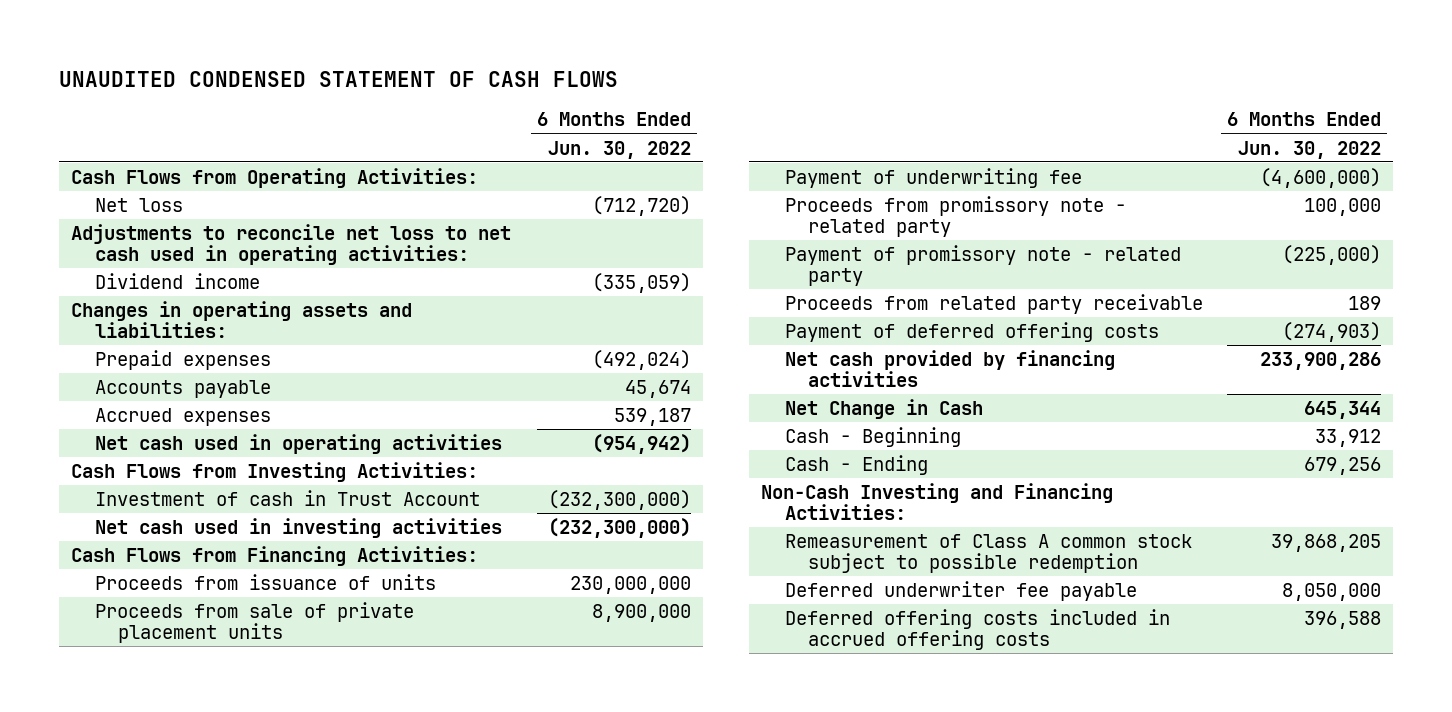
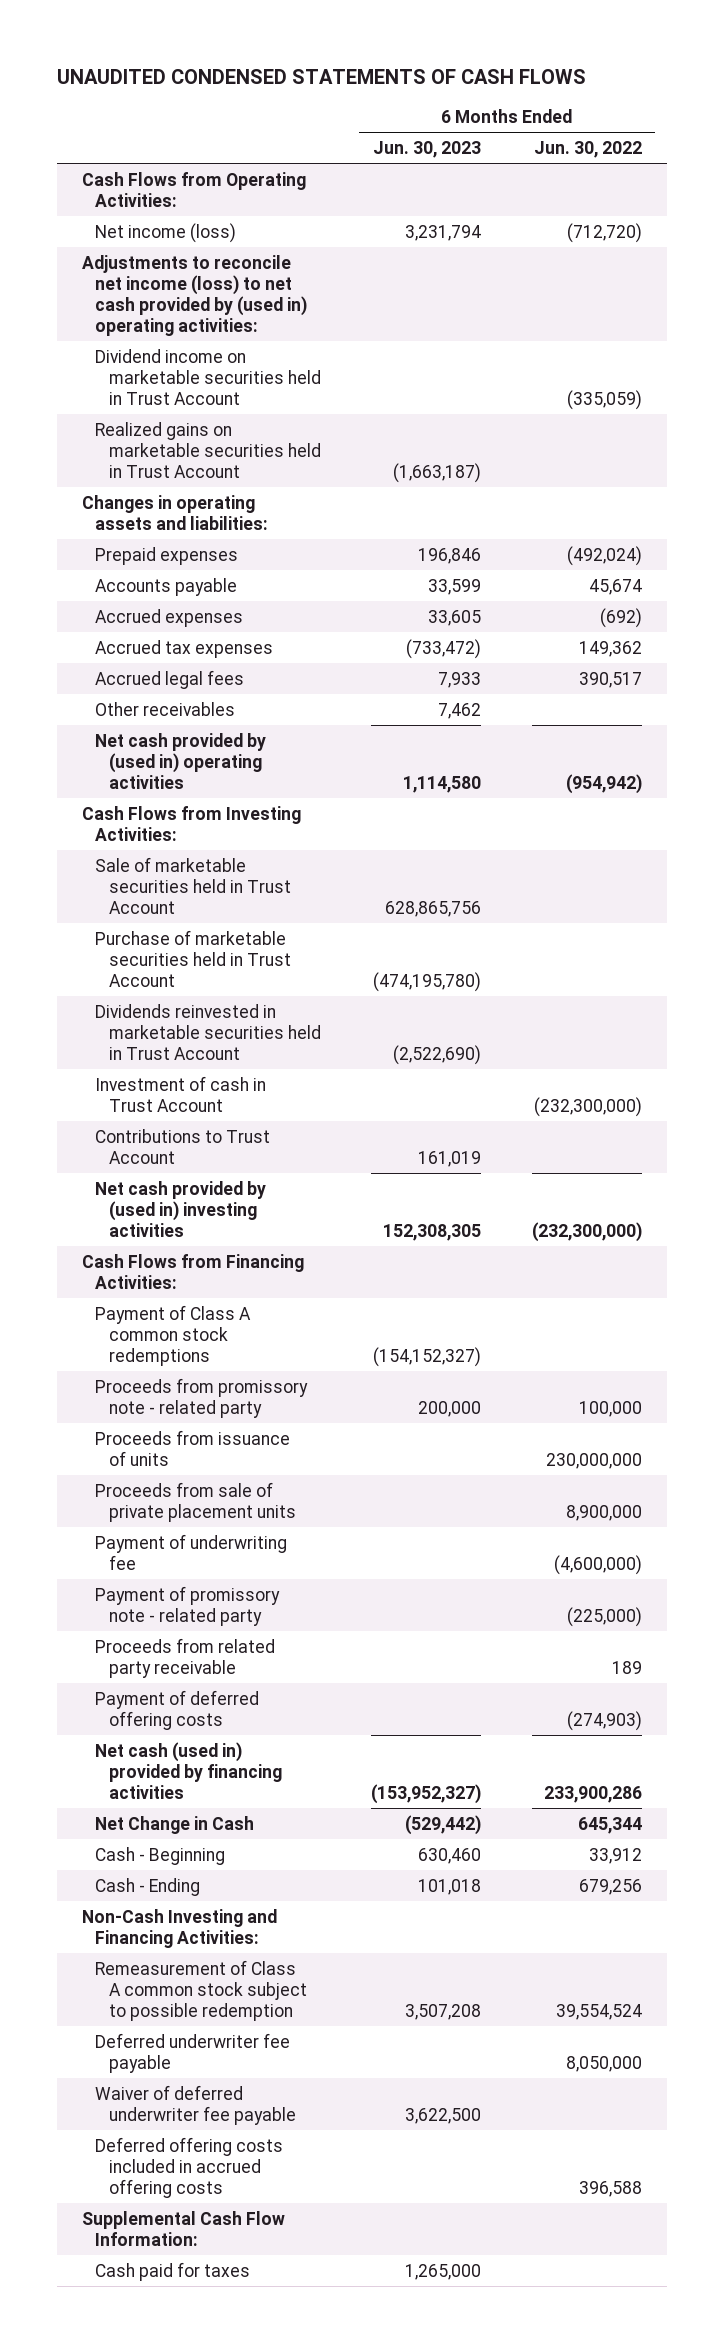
- UNAUDITED CONDENSED STATEMENT OF CASH FLOWS
+ UNAUDITED CONDENSED STATEMENTS OF CASH FLOWS
- | 6 Months Ended Jun. 30, 2022
+ | 6 Months Ended Jun. 30, 2023 | 6 Months Ended Jun. 30, 2022
- Net loss | (712,720)
- Adjustments to reconcile net loss to net cash used in operating activities:
- Dividend income | (335,059)
+ Net income (loss) | 3,231,794 | (712,720)
+ Adjustments to reconcile net income (loss) to net cash provided by (used in) operating activities:
+ Dividend income on marketable securities held in Trust Account | | (335,059)
+ Realized gains on marketable securities held in Trust Account | (1,663,187) |
- Accrued expenses | 539,187
- Net cash used in operating activities | (954,942)
+ Accrued expenses | 33,605 | (692)
+ Accrued tax expenses | (733,472) | 149,362
+ Accrued legal fees | 7,933 | 390,517
+ Other receivables | 7,462 |
+ Net cash provided by (used in) operating activities | 1,114,580 | (954,942)
+ Sale of marketable securities held in Trust Account | 628,865,756 |
+ Purchase of marketable securities held in Trust Account | (474,195,780) |
+ Dividends reinvested in marketable securities held in Trust Account | (2,522,690) |
- Net cash used in investing activities | (232,300,000)
+ Contributions to Trust Account | 161,019 |
+ Net cash provided by (used in) investing activities | 152,308,305 | (232,300,000)
+ Payment of Class A common stock redemptions | (154,152,327) |
moved up: Proceeds from promissory note - related party | 200,000 | 100,000
- Net cash provided by financing activities | 233,900,286
+ Net cash (used in) provided by financing activities | (153,952,327) | 233,900,286
- Remeasurement of Class A common stock subject to possible redemption | 39,868,205
+ Remeasurement of Class A common stock subject to possible redemption | 3,507,208 | 39,554,524
+ Waiver of deferred underwriter fee payable | 3,622,500 |
+ Supplemental Cash Flow Information:
+ Cash paid for taxes | 1,265,000 |

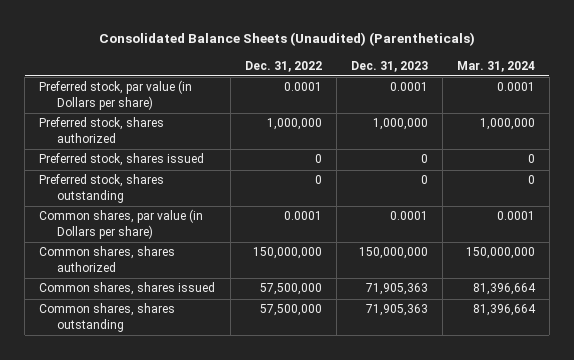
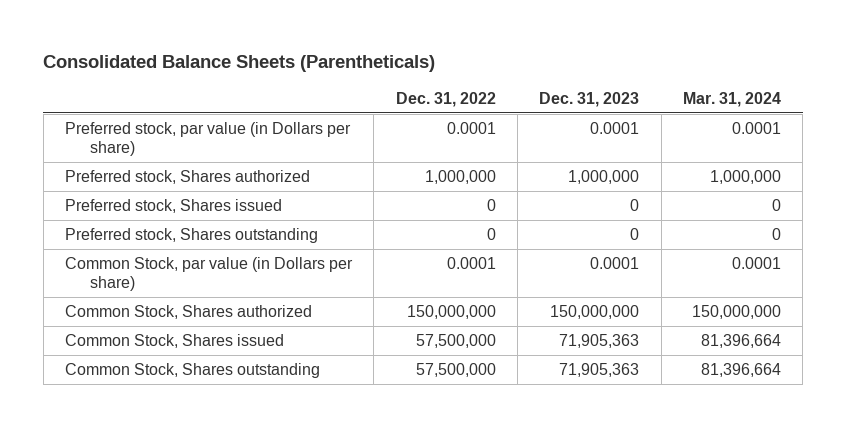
- Consolidated Balance Sheets (Unaudited) (Parentheticals)
+ Consolidated Balance Sheets (Parentheticals)
- Preferred stock, shares authorized | 1,000,000 | 1,000,000 | 1,000,000
- Preferred stock, shares issued | 0 | 0 | 0
- Preferred stock, shares outstanding | 0 | 0 | 0
- Common shares, par value (in Dollars per share) | 0.0001 | 0.0001 | 0.0001
- Common shares, shares authorized | 150,000,000 | 150,000,000 | 150,000,000
- Common shares, shares issued | 57,500,000 | 71,905,363 | 81,396,664
- Common shares, shares outstanding | 57,500,000 | 71,905,363 | 81,396,664
+ Preferred stock, Shares authorized | 1,000,000 | 1,000,000 | 1,000,000
+ Preferred stock, Shares issued | 0 | 0 | 0
+ Preferred stock, Shares outstanding | 0 | 0 | 0
+ Common Stock, par value (in Dollars per share) | 0.0001 | 0.0001 | 0.0001
+ Common Stock, Shares authorized | 150,000,000 | 150,000,000 | 150,000,000
+ Common Stock, Shares issued | 57,500,000 | 71,905,363 | 81,396,664
+ Common Stock, Shares outstanding | 57,500,000 | 71,905,363 | 81,396,664

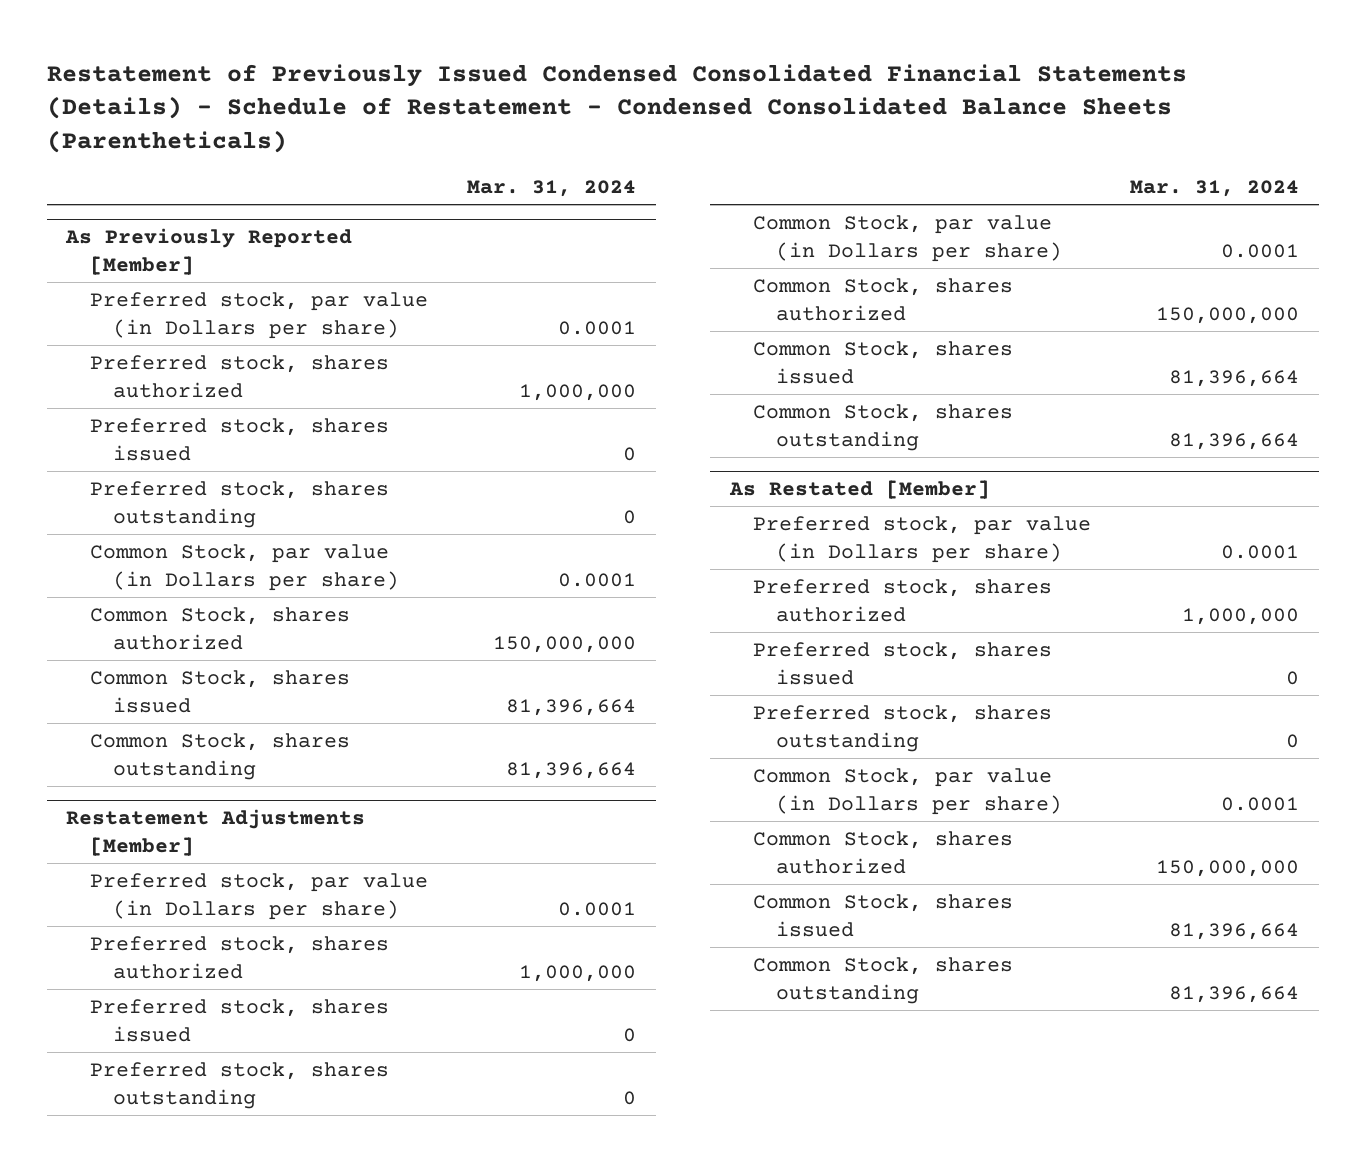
- Consolidated Balance Sheets (Parentheticals)
+ Restatement of Previously Issued Condensed Consolidated Financial Statements (Details) - Schedule of Restatement - Condensed Consolidated Balance Sheets (Parentheticals)
- | Dec. 31, 2022 | Dec. 31, 2023 | Mar. 31, 2024
+ | Mar. 31, 2024
+ As Previously Reported [Member]
- Preferred stock, Shares authorized | 1,000,000 | 1,000,000 | 1,000,000
- Preferred stock, Shares issued | 0 | 0 | 0
- Preferred stock, Shares outstanding | 0 | 0 | 0
+ Preferred stock, shares authorized | 1,000,000
+ Preferred stock, shares issued | 0
+ Preferred stock, shares outstanding | 0
- Common Stock, Shares authorized | 150,000,000 | 150,000,000 | 150,000,000
- Common Stock, Shares issued | 57,500,000 | 71,905,363 | 81,396,664
- Common Stock, Shares outstanding | 57,500,000 | 71,905,363 | 81,396,664
+ Common Stock, shares authorized | 150,000,000
+ Common Stock, shares issued | 81,396,664
+ Common Stock, shares outstanding | 81,396,664
+ Restatement Adjustments [Member]
+ Preferred stock, par value (in Dollars per share) | 0.0001
+ Preferred stock, shares authorized | 1,000,000
+ Preferred stock, shares issued | 0
+ Preferred stock, shares outstanding | 0
+ Common Stock, par value (in Dollars per share) | 0.0001
+ Common Stock, shares authorized | 150,000,000
+ Common Stock, shares issued | 81,396,664
+ Common Stock, shares outstanding | 81,396,664
+ As Restated [Member]
+ Preferred stock, par value (in Dollars per share) | 0.0001
+ Preferred stock, shares authorized | 1,000,000
+ Preferred stock, shares issued | 0
+ Preferred stock, shares outstanding | 0
+ Common Stock, par value (in Dollars per share) | 0.0001
+ Common Stock, shares authorized | 150,000,000
+ Common Stock, shares issued | 81,396,664
+ Common Stock, shares outstanding | 81,396,664

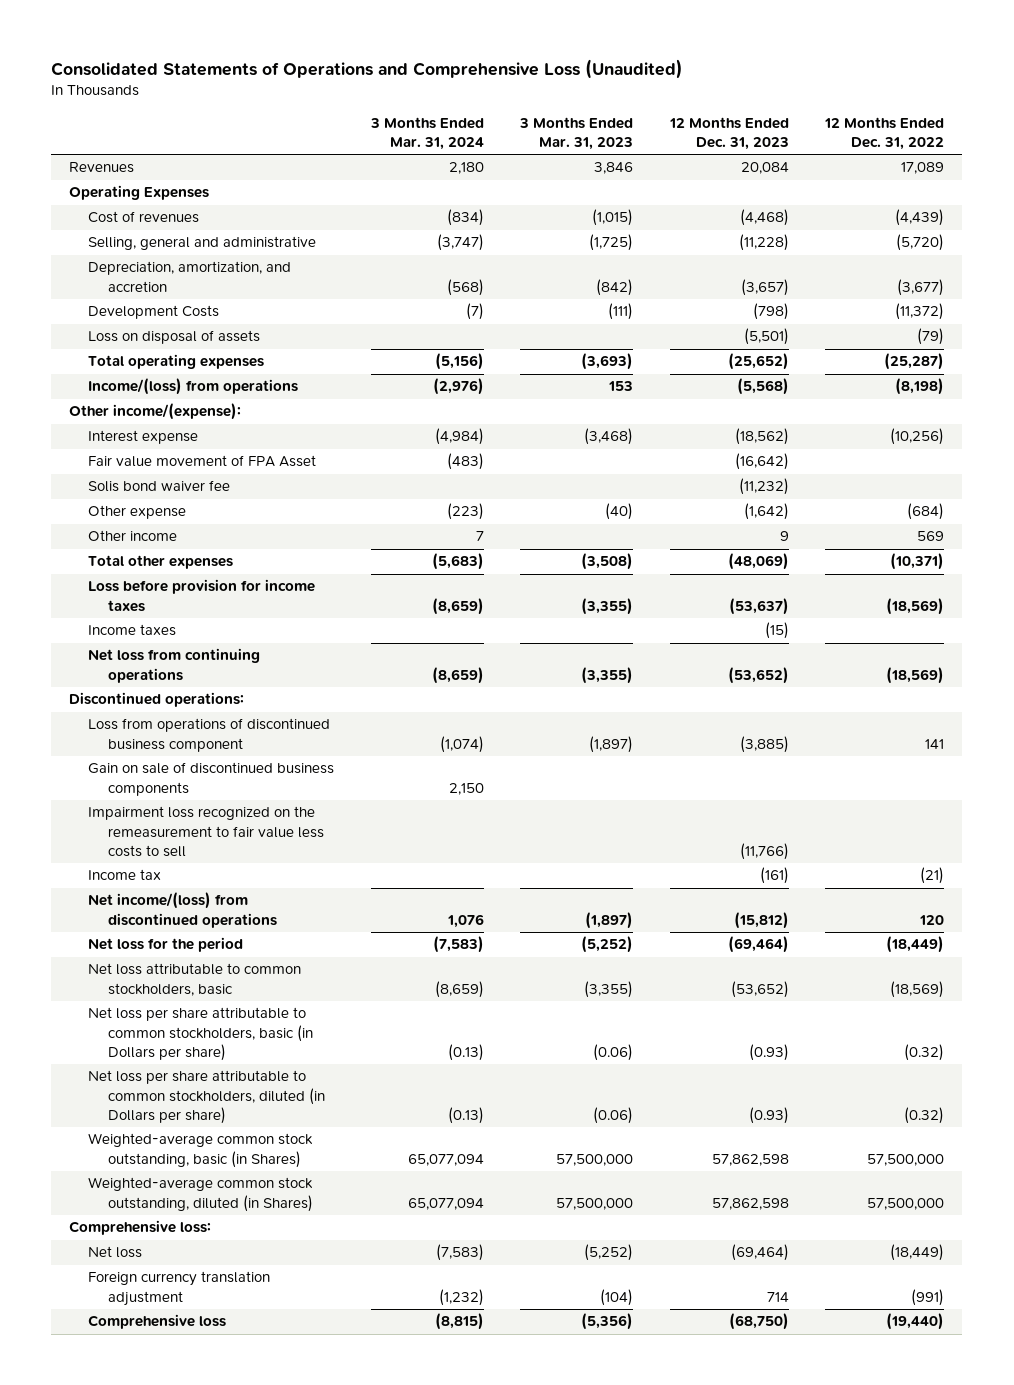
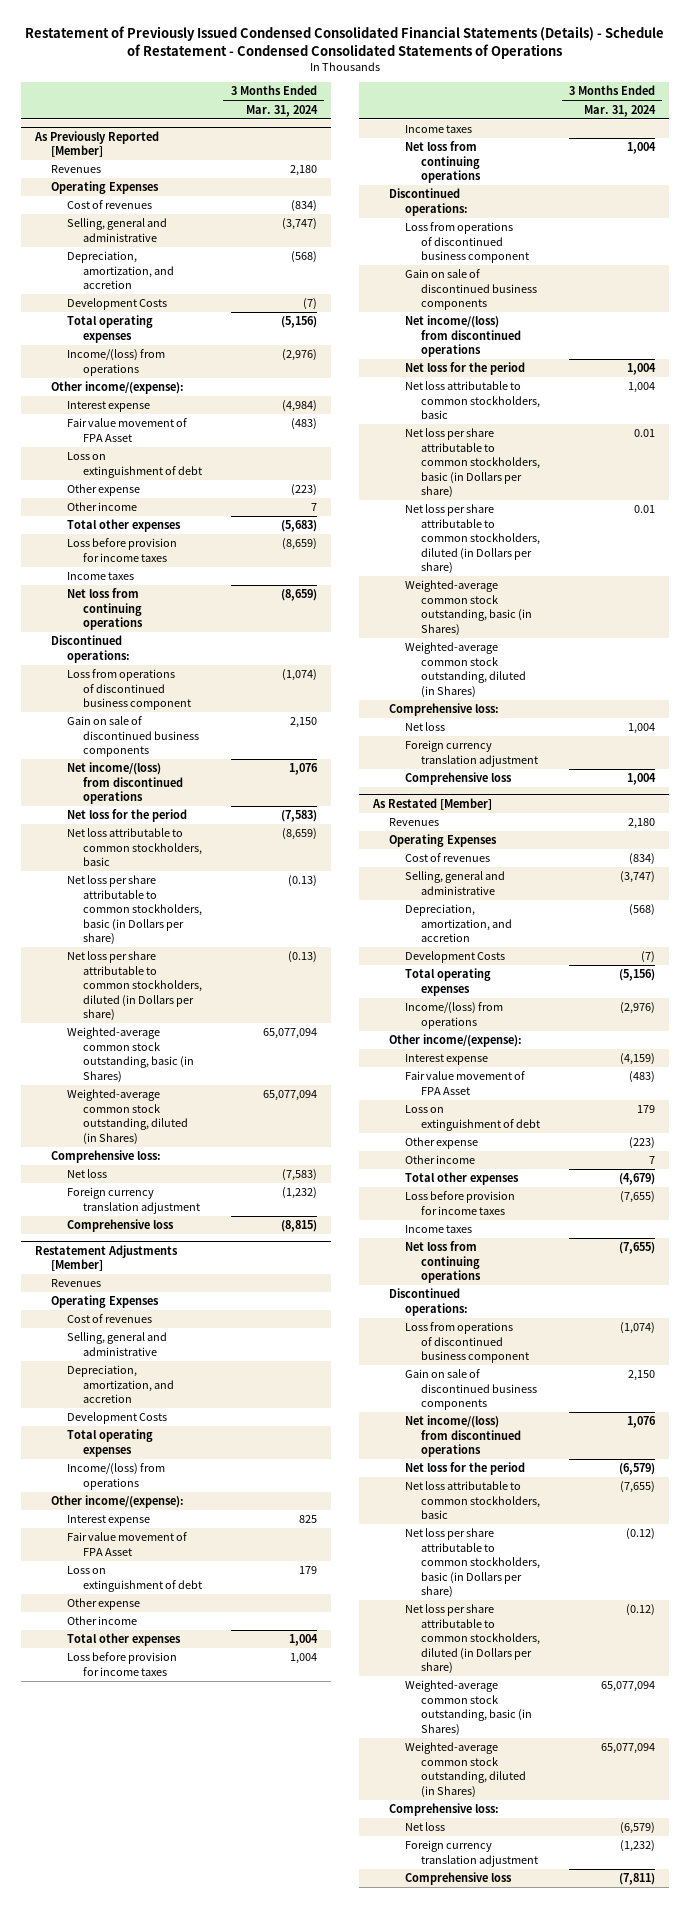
- Consolidated Statements of Operations and Comprehensive Loss (Unaudited)
+ Restatement of Previously Issued Condensed Consolidated Financial Statements (Details) - Schedule of Restatement - Condensed Consolidated Statements of Operations
- | 3 Months Ended Mar. 31, 2024 | 3 Months Ended Mar. 31, 2023 | 12 Months Ended Dec. 31, 2023 | 12 Months Ended Dec. 31, 2022
+ | 3 Months Ended Mar. 31, 2024
+ As Previously Reported [Member]
- Loss on disposal of assets | | | (5,501) | (79)
- Solis bond waiver fee | | | (11,232) |
+ Loss on extinguishment of debt
- Impairment loss recognized on the remeasurement to fair value less costs to sell | | | (11,766) |
- Income tax | | | (161) | (21)
+ Restatement Adjustments [Member]
+ Revenues
+ Operating Expenses
+ Cost of revenues
+ Selling, general and administrative
+ Depreciation, amortization, and accretion
+ Development Costs
+ Total operating expenses
+ Income/(loss) from operations
+ Other income/(expense):
+ Interest expense | 825
+ Fair value movement of FPA Asset
+ Loss on extinguishment of debt | 179
+ Other expense
+ Other income
+ Total other expenses | 1,004
+ Loss before provision for income taxes | 1,004
+ Income taxes
+ Net loss from continuing operations | 1,004
+ Discontinued operations:
+ Loss from operations of discontinued business component
+ Gain on sale of discontinued business components
+ Net income/(loss) from discontinued operations
+ Net loss for the period | 1,004
+ Net loss attributable to common stockholders, basic | 1,004
+ Net loss per share attributable to common stockholders, basic (in Dollars per share) | 0.01
+ Net loss per share attributable to common stockholders, diluted (in Dollars per share) | 0.01
+ Weighted-average common stock outstanding, basic (in Shares)
+ Weighted-average common stock outstanding, diluted (in Shares)
+ Comprehensive loss:
+ Net loss | 1,004
+ Foreign currency translation adjustment
+ Comprehensive loss | 1,004
+ As Restated [Member]
+ Revenues | 2,180
+ Operating Expenses
+ Cost of revenues | (834)
+ Selling, general and administrative | (3,747)
+ Depreciation, amortization, and accretion | (568)
+ Development Costs | (7)
+ Total operating expenses | (5,156)
+ Income/(loss) from operations | (2,976)
+ Other income/(expense):
+ Interest expense | (4,159)
+ Fair value movement of FPA Asset | (483)
+ Loss on extinguishment of debt | 179
+ Other expense | (223)
+ Other income | 7
+ Total other expenses | (4,679)
+ Loss before provision for income taxes | (7,655)
+ Income taxes
+ Net loss from continuing operations | (7,655)
+ Discontinued operations:
+ Loss from operations of discontinued business component | (1,074)
+ Gain on sale of discontinued business components | 2,150
+ Net income/(loss) from discontinued operations | 1,076
+ Net loss for the period | (6,579)
+ Net loss attributable to common stockholders, basic | (7,655)
+ Net loss per share attributable to common stockholders, basic (in Dollars per share) | (0.12)
+ Net loss per share attributable to common stockholders, diluted (in Dollars per share) | (0.12)
+ Weighted-average common stock outstanding, basic (in Shares) | 65,077,094
+ Weighted-average common stock outstanding, diluted (in Shares) | 65,077,094
+ Comprehensive loss:
+ Net loss | (6,579)
+ Foreign currency translation adjustment | (1,232)
+ Comprehensive loss | (7,811)

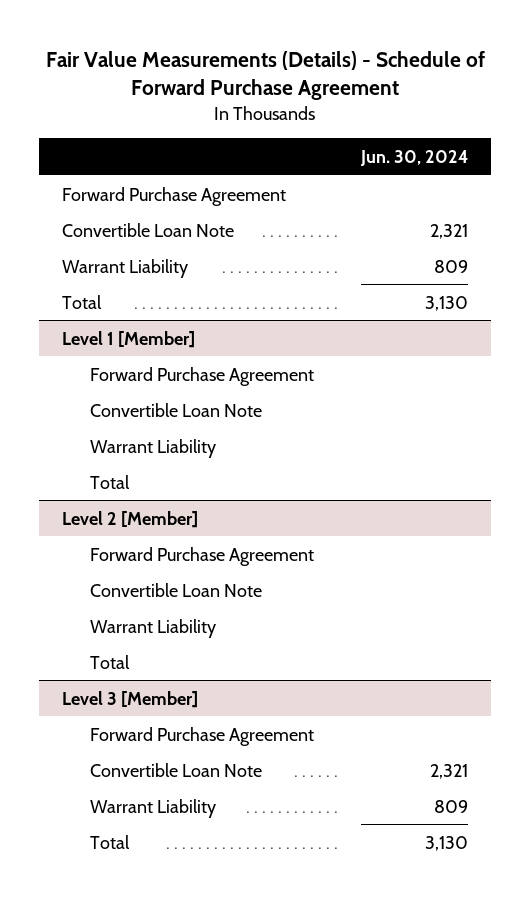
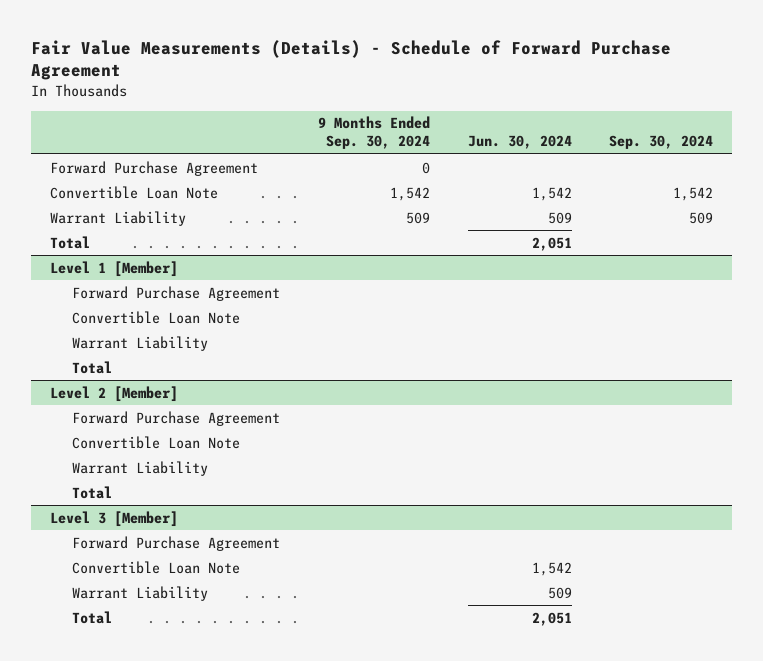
- | Jun. 30, 2024
+ | 9 Months Ended Sep. 30, 2024 | Jun. 30, 2024 | Sep. 30, 2024
- Convertible Loan Note | 2,321
- Warrant Liability | 809
- Total | 3,130
+ Convertible Loan Note | 1,542 | 1,542 | 1,542
+ Warrant Liability | 509 | 509 | 509
+ Total | | 2,051 |
@ Level 3 [Member]
- Convertible Loan Note | 2,321
- Warrant Liability | 809
- Total | 3,130
+ Convertible Loan Note | | 1,542 |
+ Warrant Liability | | 509 |
+ Total | | 2,051 |

